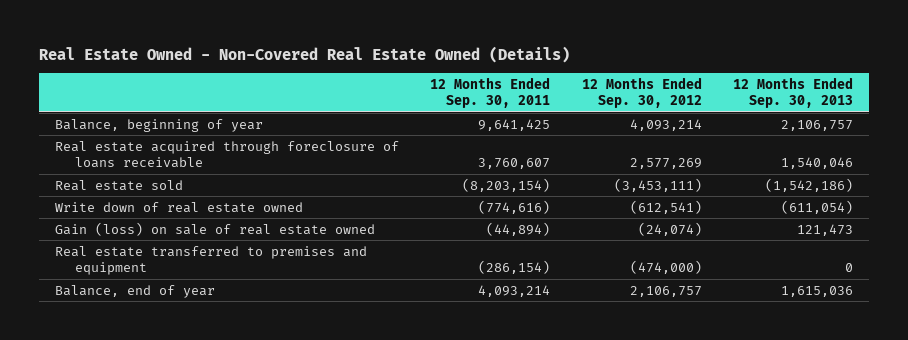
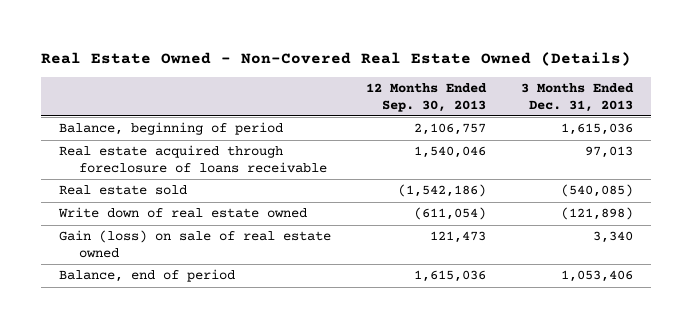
- | 12 Months Ended Sep. 30, 2011 | 12 Months Ended Sep. 30, 2012 | 12 Months Ended Sep. 30, 2013
+ | 12 Months Ended Sep. 30, 2013 | 3 Months Ended Dec. 31, 2013
- Balance, beginning of year | 9,641,425 | 4,093,214 | 2,106,757
+ Balance, beginning of period | 2,106,757 | 1,615,036
- Real estate transferred to premises and equipment | (286,154) | (474,000) | 0
- Balance, end of year | 4,093,214 | 2,106,757 | 1,615,036
+ Balance, end of period | 1,615,036 | 1,053,406

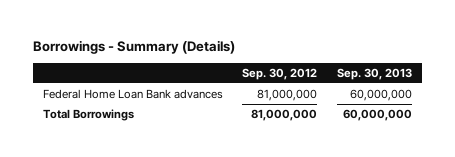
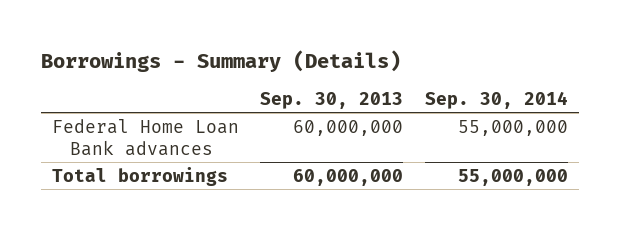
- | Sep. 30, 2012 | Sep. 30, 2013
+ | Sep. 30, 2013 | Sep. 30, 2014
- Total Borrowings | 81,000,000 | 60,000,000
+ Total borrowings | 60,000,000 | 55,000,000

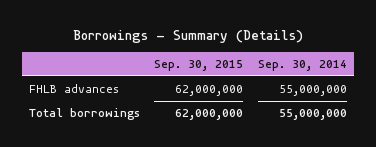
- | Sep. 30, 2013 | Sep. 30, 2014
+ | Sep. 30, 2015 | Sep. 30, 2014
- Federal Home Loan Bank advances | 60,000,000 | 55,000,000
+ FHLB advances | 62,000,000 | 55,000,000

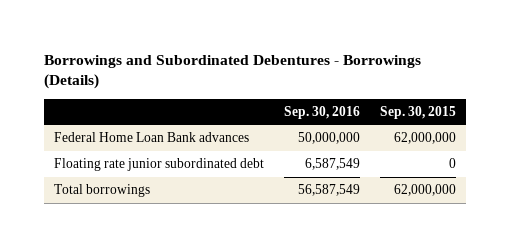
- Borrowings - Summary (Details)
+ Borrowings and Subordinated Debentures - Borrowings (Details)
- | Sep. 30, 2015 | Sep. 30, 2014
+ | Sep. 30, 2016 | Sep. 30, 2015
- FHLB advances | 62,000,000 | 55,000,000
+ Federal Home Loan Bank advances | 50,000,000 | 62,000,000
+ Floating rate junior subordinated debt | 6,587,549 | 0

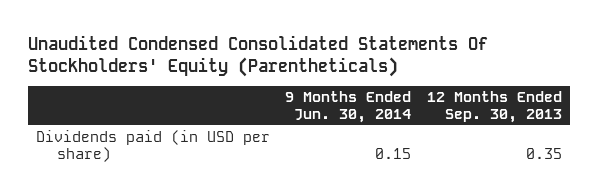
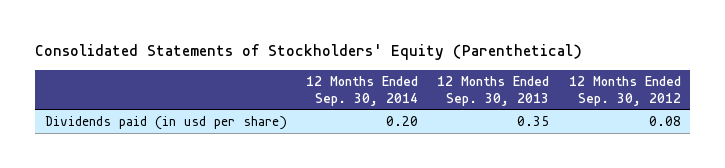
- Unaudited Condensed Consolidated Statements Of Stockholders' Equity (Parentheticals)
+ Consolidated Statements of Stockholders' Equity (Parenthetical)
- | 9 Months Ended Jun. 30, 2014 | 12 Months Ended Sep. 30, 2013
+ | 12 Months Ended Sep. 30, 2014 | 12 Months Ended Sep. 30, 2013 | 12 Months Ended Sep. 30, 2012
- Dividends paid (in USD per share) | 0.15 | 0.35
+ Dividends paid (in usd per share) | 0.20 | 0.35 | 0.08

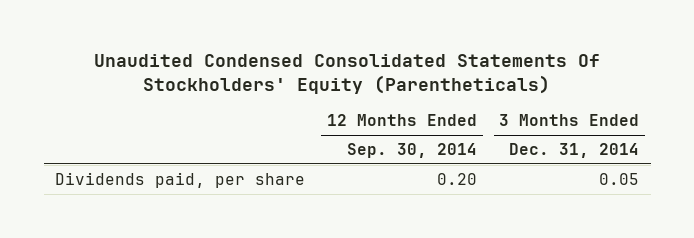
- Consolidated Statements of Stockholders' Equity (Parenthetical)
+ Unaudited Condensed Consolidated Statements Of Stockholders' Equity (Parentheticals)
- | 12 Months Ended Sep. 30, 2014 | 12 Months Ended Sep. 30, 2013 | 12 Months Ended Sep. 30, 2012
+ | 12 Months Ended Sep. 30, 2014 | 3 Months Ended Dec. 31, 2014
- Dividends paid (in usd per share) | 0.20 | 0.35 | 0.08
+ Dividends paid, per share | 0.20 | 0.05

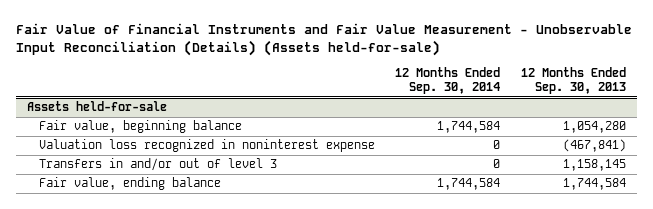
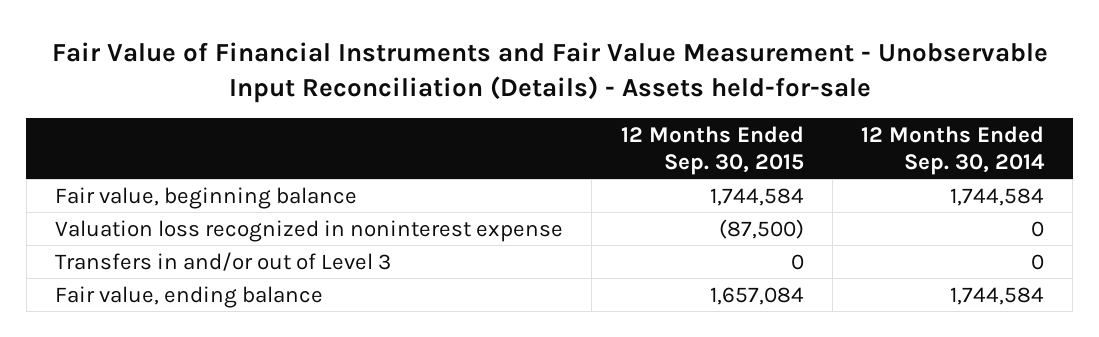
- Fair Value of Financial Instruments and Fair Value Measurement - Unobservable Input Reconciliation (Details) (Assets held-for-sale)
+ Fair Value of Financial Instruments and Fair Value Measurement - Unobservable Input Reconciliation (Details) - Assets held-for-sale
- | 12 Months Ended Sep. 30, 2014 | 12 Months Ended Sep. 30, 2013
+ | 12 Months Ended Sep. 30, 2015 | 12 Months Ended Sep. 30, 2014
- Assets held-for-sale
- Transfers in and/or out of level 3 | 0 | 1,158,145
+ Transfers in and/or out of Level 3 | 0 | 0

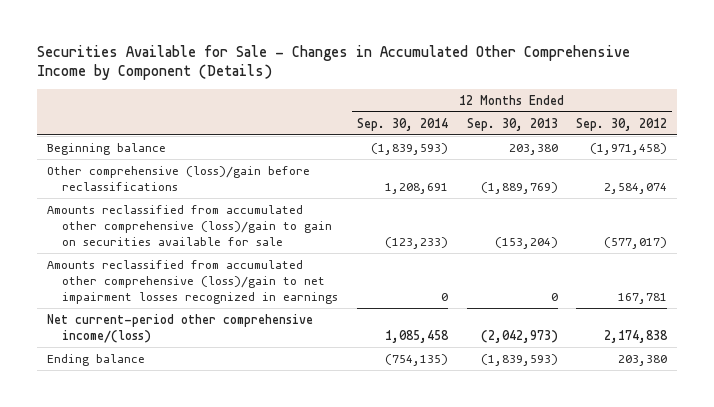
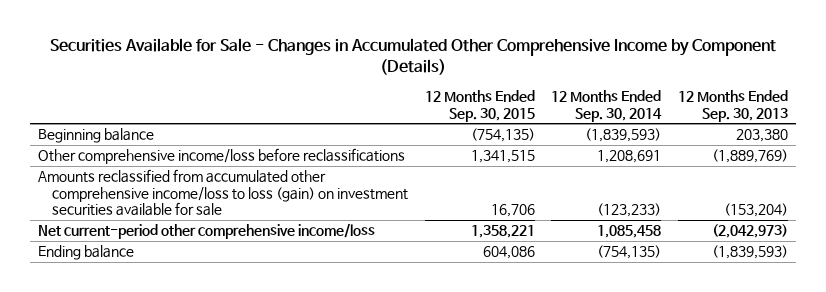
- | 12 Months Ended Sep. 30, 2014 | 12 Months Ended Sep. 30, 2013 | 12 Months Ended Sep. 30, 2012
+ | 12 Months Ended Sep. 30, 2015 | 12 Months Ended Sep. 30, 2014 | 12 Months Ended Sep. 30, 2013
- Other comprehensive (loss)/gain before reclassifications | 1,208,691 | (1,889,769) | 2,584,074
- Amounts reclassified from accumulated other comprehensive (loss)/gain to gain on securities available for sale | (123,233) | (153,204) | (577,017)
- Amounts reclassified from accumulated other comprehensive (loss)/gain to net impairment losses recognized in earnings | 0 | 0 | 167,781
- Net current-period other comprehensive income/(loss) | 1,085,458 | (2,042,973) | 2,174,838
+ Other comprehensive income/loss before reclassifications | 1,341,515 | 1,208,691 | (1,889,769)
+ Amounts reclassified from accumulated other comprehensive income/loss to loss (gain) on investment securities available for sale | 16,706 | (123,233) | (153,204)
+ Net current-period other comprehensive income/loss | 1,358,221 | 1,085,458 | (2,042,973)

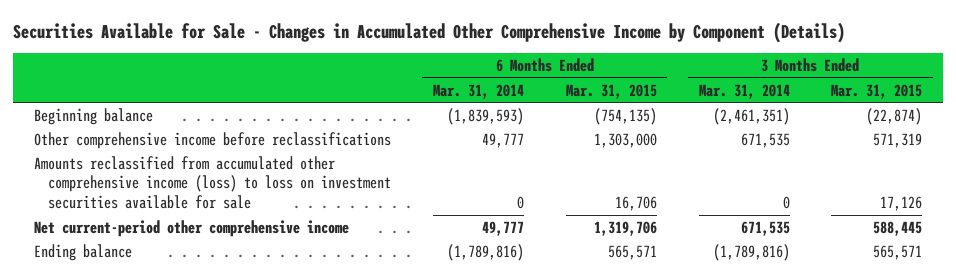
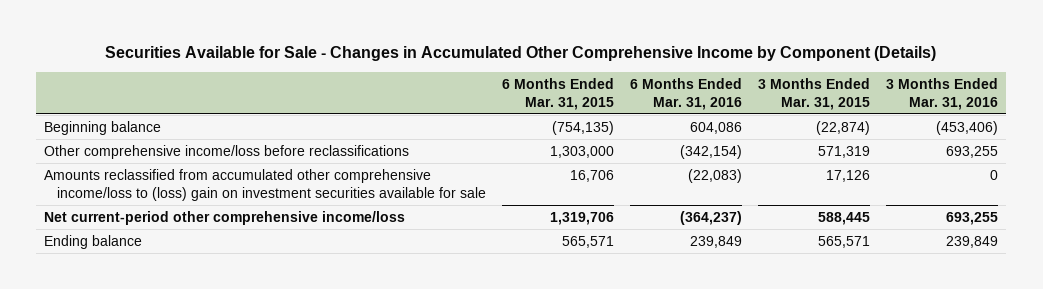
- | 6 Months Ended Mar. 31, 2014 | 6 Months Ended Mar. 31, 2015 | 3 Months Ended Mar. 31, 2014 | 3 Months Ended Mar. 31, 2015
+ | 6 Months Ended Mar. 31, 2015 | 6 Months Ended Mar. 31, 2016 | 3 Months Ended Mar. 31, 2015 | 3 Months Ended Mar. 31, 2016
- Other comprehensive income before reclassifications | 49,777 | 1,303,000 | 671,535 | 571,319
- Amounts reclassified from accumulated other comprehensive income (loss) to loss on investment securities available for sale | 0 | 16,706 | 0 | 17,126
- Net current-period other comprehensive income | 49,777 | 1,319,706 | 671,535 | 588,445
+ Other comprehensive income/loss before reclassifications | 1,303,000 | (342,154) | 571,319 | 693,255
+ Amounts reclassified from accumulated other comprehensive income/loss to (loss) gain on investment securities available for sale | 16,706 | (22,083) | 17,126 | 0
+ Net current-period other comprehensive income/loss | 1,319,706 | (364,237) | 588,445 | 693,255

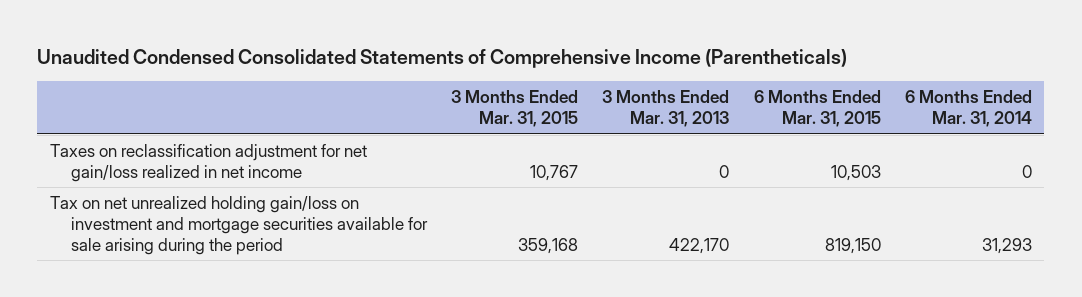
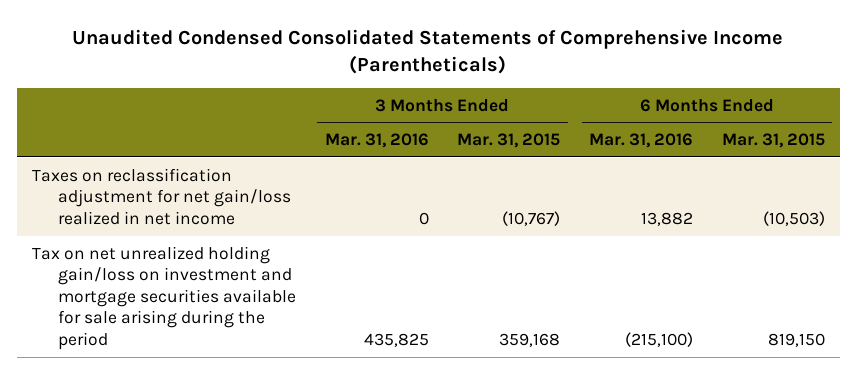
- | 3 Months Ended Mar. 31, 2015 | 3 Months Ended Mar. 31, 2013 | 6 Months Ended Mar. 31, 2015 | 6 Months Ended Mar. 31, 2014
+ | 3 Months Ended Mar. 31, 2016 | 3 Months Ended Mar. 31, 2015 | 6 Months Ended Mar. 31, 2016 | 6 Months Ended Mar. 31, 2015
- Taxes on reclassification adjustment for net gain/loss realized in net income | 10,767 | 0 | 10,503 | 0
+ Taxes on reclassification adjustment for net gain/loss realized in net income | 0 | (10,767) | 13,882 | (10,503)

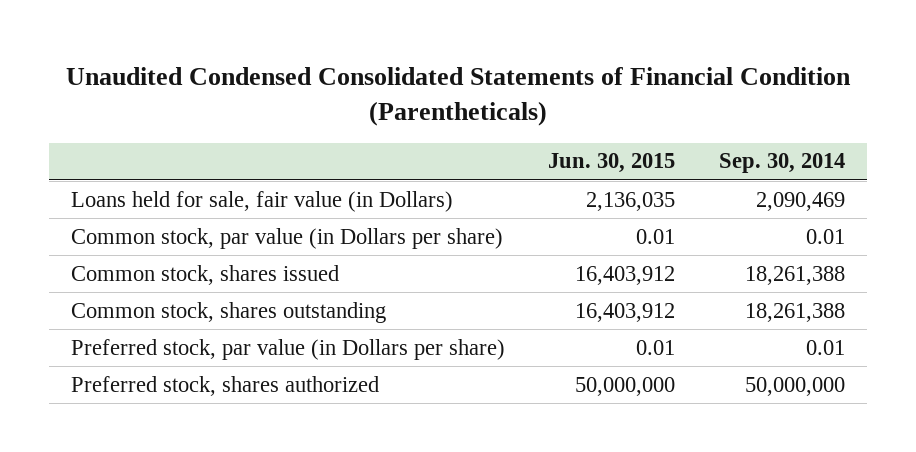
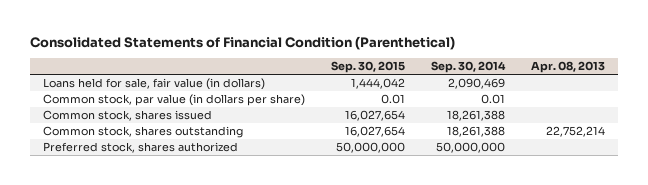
- Unaudited Condensed Consolidated Statements of Financial Condition (Parentheticals)
+ Consolidated Statements of Financial Condition (Parenthetical)
- | Jun. 30, 2015 | Sep. 30, 2014
+ | Sep. 30, 2015 | Sep. 30, 2014 | Apr. 08, 2013
- Loans held for sale, fair value (in Dollars) | 2,136,035 | 2,090,469
- Common stock, par value (in Dollars per share) | 0.01 | 0.01
+ Loans held for sale, fair value (in dollars) | 1,444,042 | 2,090,469 |
+ Common stock, par value (in dollars per share) | 0.01 | 0.01 |
- Preferred stock, par value (in Dollars per share) | 0.01 | 0.01

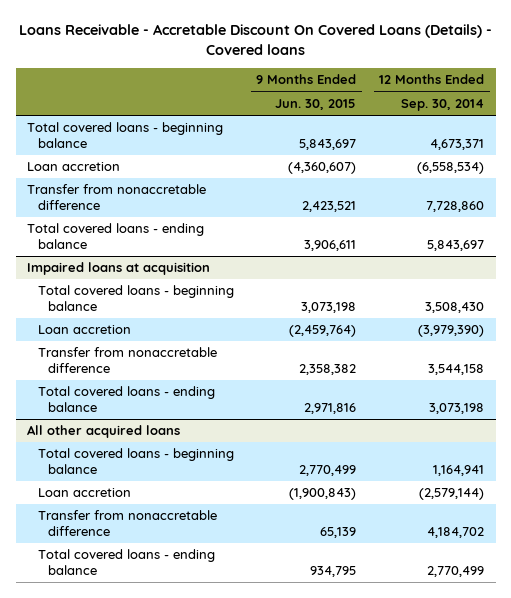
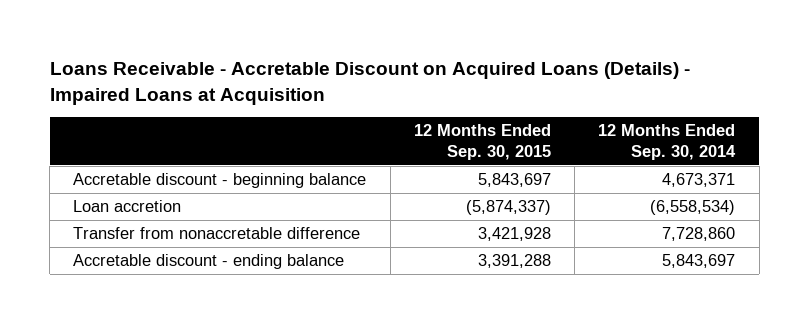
- Loans Receivable - Accretable Discount On Covered Loans (Details) - Covered loans
+ Loans Receivable - Accretable Discount on Acquired Loans (Details) - Impaired Loans at Acquisition
- | 9 Months Ended Jun. 30, 2015 | 12 Months Ended Sep. 30, 2014
+ | 12 Months Ended Sep. 30, 2015 | 12 Months Ended Sep. 30, 2014
- Total covered loans - beginning balance | 5,843,697 | 4,673,371
+ Accretable discount - beginning balance | 5,843,697 | 4,673,371
- Total covered loans - ending balance | 3,906,611 | 5,843,697
- Impaired loans at acquisition
- Total covered loans - beginning balance | 3,073,198 | 3,508,430
- Loan accretion | (2,459,764) | (3,979,390)
- Transfer from nonaccretable difference | 2,358,382 | 3,544,158
- Total covered loans - ending balance | 2,971,816 | 3,073,198
- All other acquired loans
- Total covered loans - beginning balance | 2,770,499 | 1,164,941
- Loan accretion | (1,900,843) | (2,579,144)
- Transfer from nonaccretable difference | 65,139 | 4,184,702
- Total covered loans - ending balance | 934,795 | 2,770,499
+ Accretable discount - ending balance | 3,391,288 | 5,843,697

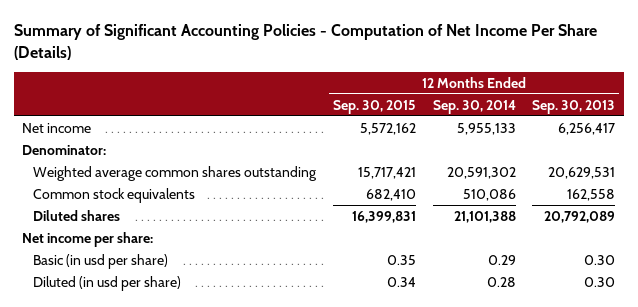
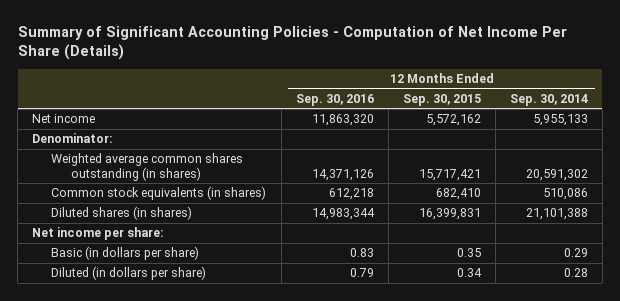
- | 12 Months Ended Sep. 30, 2015 | 12 Months Ended Sep. 30, 2014 | 12 Months Ended Sep. 30, 2013
+ | 12 Months Ended Sep. 30, 2016 | 12 Months Ended Sep. 30, 2015 | 12 Months Ended Sep. 30, 2014
- Weighted average common shares outstanding | 15,717,421 | 20,591,302 | 20,629,531
- Common stock equivalents | 682,410 | 510,086 | 162,558
- Diluted shares | 16,399,831 | 21,101,388 | 20,792,089
+ Weighted average common shares outstanding (in shares) | 14,371,126 | 15,717,421 | 20,591,302
+ Common stock equivalents (in shares) | 612,218 | 682,410 | 510,086
+ Diluted shares (in shares) | 14,983,344 | 16,399,831 | 21,101,388
- Basic (in usd per share) | 0.35 | 0.29 | 0.30
- Diluted (in usd per share) | 0.34 | 0.28 | 0.30
+ Basic (in dollars per share) | 0.83 | 0.35 | 0.29
+ Diluted (in dollars per share) | 0.79 | 0.34 | 0.28

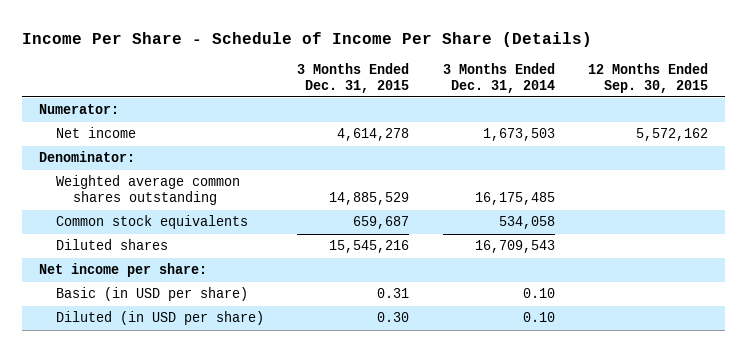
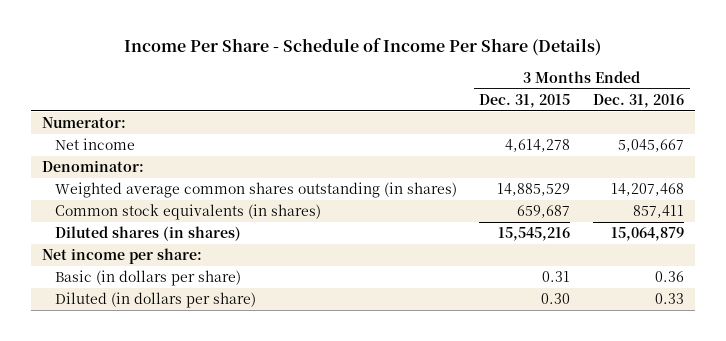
- | 3 Months Ended Dec. 31, 2015 | 3 Months Ended Dec. 31, 2014 | 12 Months Ended Sep. 30, 2015
+ | 3 Months Ended Dec. 31, 2015 | 3 Months Ended Dec. 31, 2016
- Weighted average common shares outstanding | 14,885,529 | 16,175,485 |
- Common stock equivalents | 659,687 | 534,058 |
- Diluted shares | 15,545,216 | 16,709,543 |
+ Weighted average common shares outstanding (in shares) | 14,885,529 | 14,207,468
+ Common stock equivalents (in shares) | 659,687 | 857,411
+ Diluted shares (in shares) | 15,545,216 | 15,064,879
- Basic (in USD per share) | 0.31 | 0.10 |
- Diluted (in USD per share) | 0.30 | 0.10 |
+ Basic (in dollars per share) | 0.31 | 0.36
+ Diluted (in dollars per share) | 0.30 | 0.33

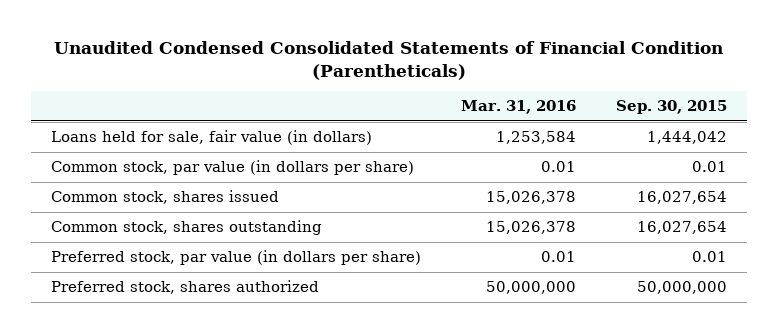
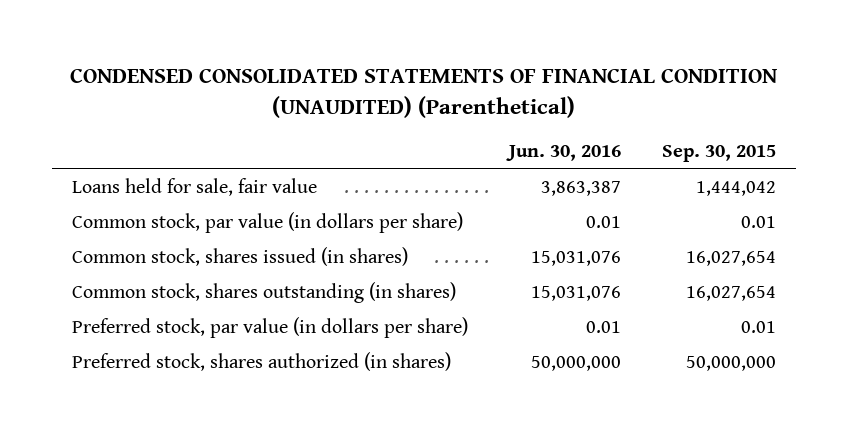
- Unaudited Condensed Consolidated Statements of Financial Condition (Parentheticals)
+ CONDENSED CONSOLIDATED STATEMENTS OF FINANCIAL CONDITION (UNAUDITED) (Parenthetical)
- | Mar. 31, 2016 | Sep. 30, 2015
+ | Jun. 30, 2016 | Sep. 30, 2015
- Loans held for sale, fair value (in dollars) | 1,253,584 | 1,444,042
+ Loans held for sale, fair value | 3,863,387 | 1,444,042
- Common stock, shares issued | 15,026,378 | 16,027,654
- Common stock, shares outstanding | 15,026,378 | 16,027,654
+ Common stock, shares issued (in shares) | 15,031,076 | 16,027,654
+ Common stock, shares outstanding (in shares) | 15,031,076 | 16,027,654
- Preferred stock, shares authorized | 50,000,000 | 50,000,000
+ Preferred stock, shares authorized (in shares) | 50,000,000 | 50,000,000

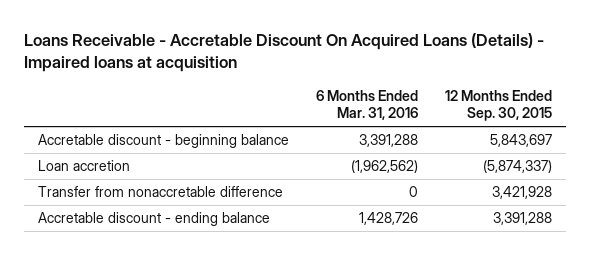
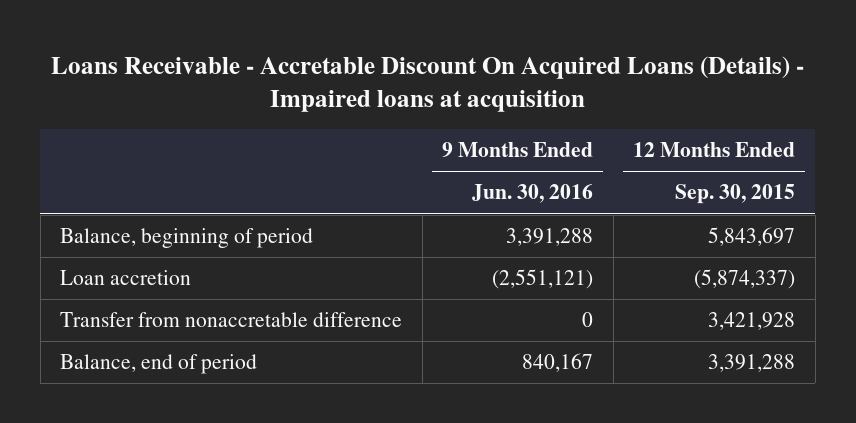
- | 6 Months Ended Mar. 31, 2016 | 12 Months Ended Sep. 30, 2015
+ | 9 Months Ended Jun. 30, 2016 | 12 Months Ended Sep. 30, 2015
- Accretable discount - beginning balance | 3,391,288 | 5,843,697
+ Balance, beginning of period | 3,391,288 | 5,843,697
- Accretable discount - ending balance | 1,428,726 | 3,391,288
+ Balance, end of period | 840,167 | 3,391,288

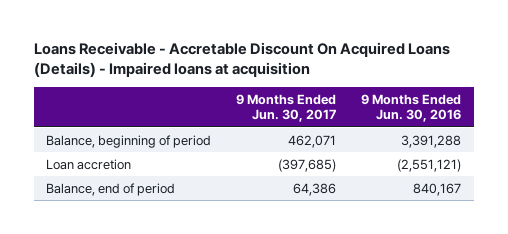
- | 9 Months Ended Jun. 30, 2016 | 12 Months Ended Sep. 30, 2015
+ | 9 Months Ended Jun. 30, 2017 | 9 Months Ended Jun. 30, 2016
- Transfer from nonaccretable difference | 0 | 3,421,928

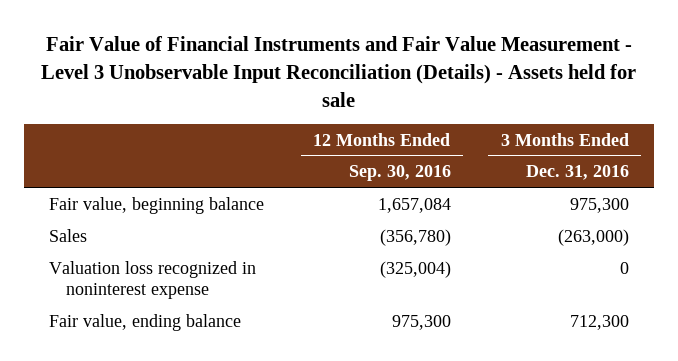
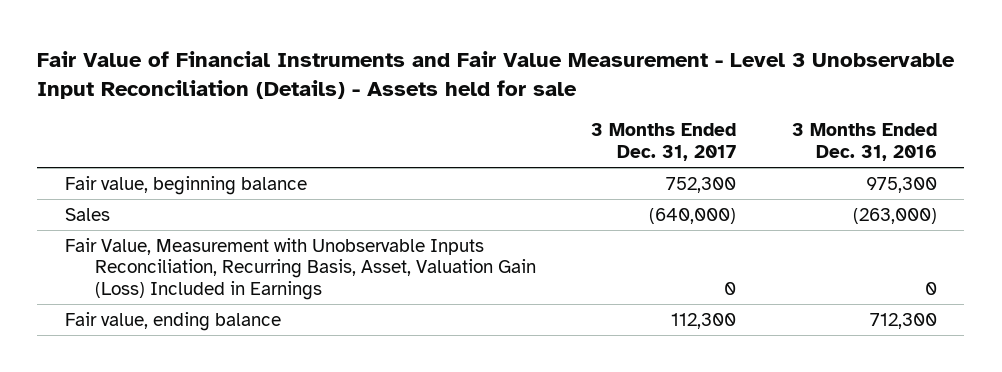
- | 12 Months Ended Sep. 30, 2016 | 3 Months Ended Dec. 31, 2016
+ | 3 Months Ended Dec. 31, 2017 | 3 Months Ended Dec. 31, 2016
- Valuation loss recognized in noninterest expense | (325,004) | 0
+ Fair Value, Measurement with Unobservable Inputs Reconciliation, Recurring Basis, Asset, Valuation Gain (Loss) Included in Earnings | 0 | 0

